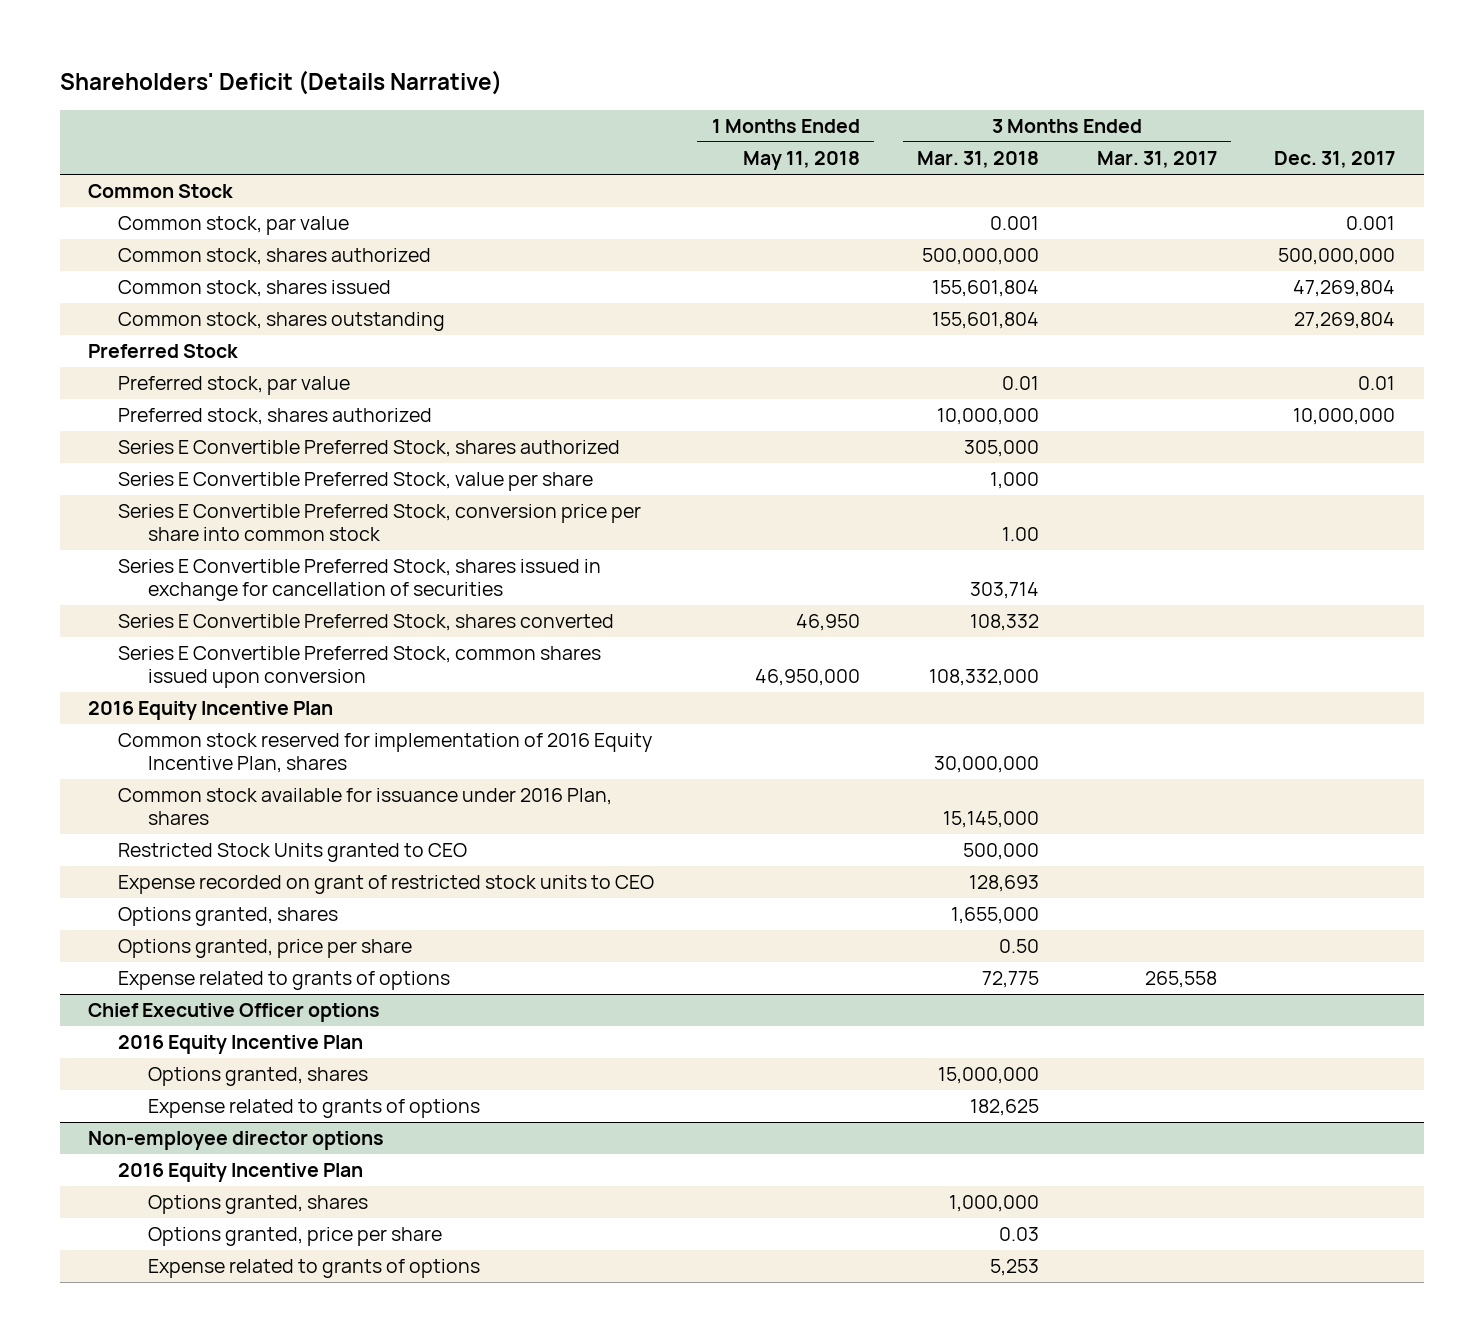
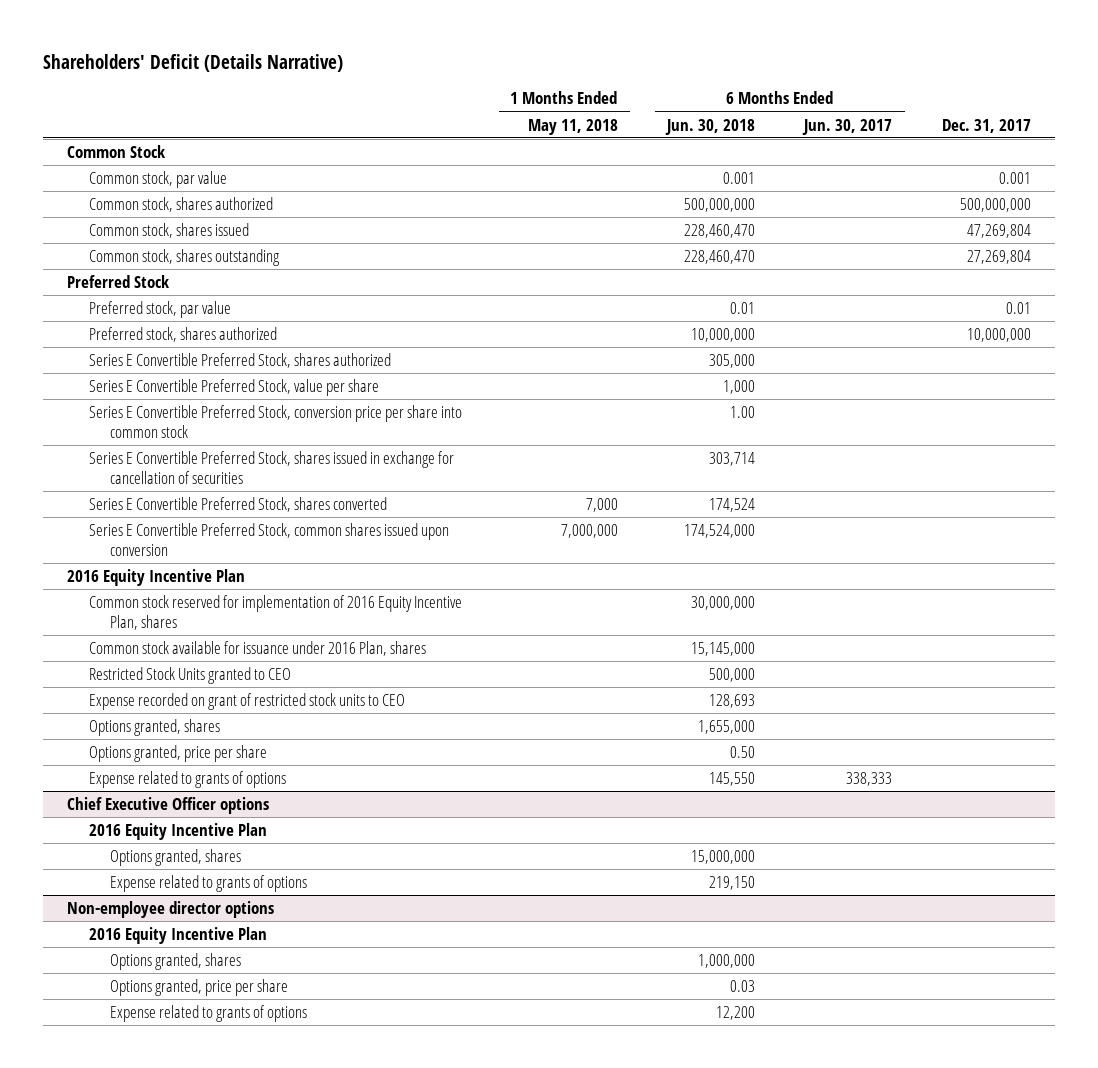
- | 1 Months Ended May 11, 2018 | 3 Months Ended Mar. 31, 2018 | 3 Months Ended Mar. 31, 2017 | Dec. 31, 2017
+ | 1 Months Ended May 11, 2018 | 6 Months Ended Jun. 30, 2018 | 6 Months Ended Jun. 30, 2017 | Dec. 31, 2017
- Series E Convertible Preferred Stock, shares converted | 46,950 | 108,332 | |
- Series E Convertible Preferred Stock, common shares issued upon conversion | 46,950,000 | 108,332,000 | |
+ Series E Convertible Preferred Stock, shares converted | 7,000 | 174,524 | |
+ Series E Convertible Preferred Stock, common shares issued upon conversion | 7,000,000 | 174,524,000 | |

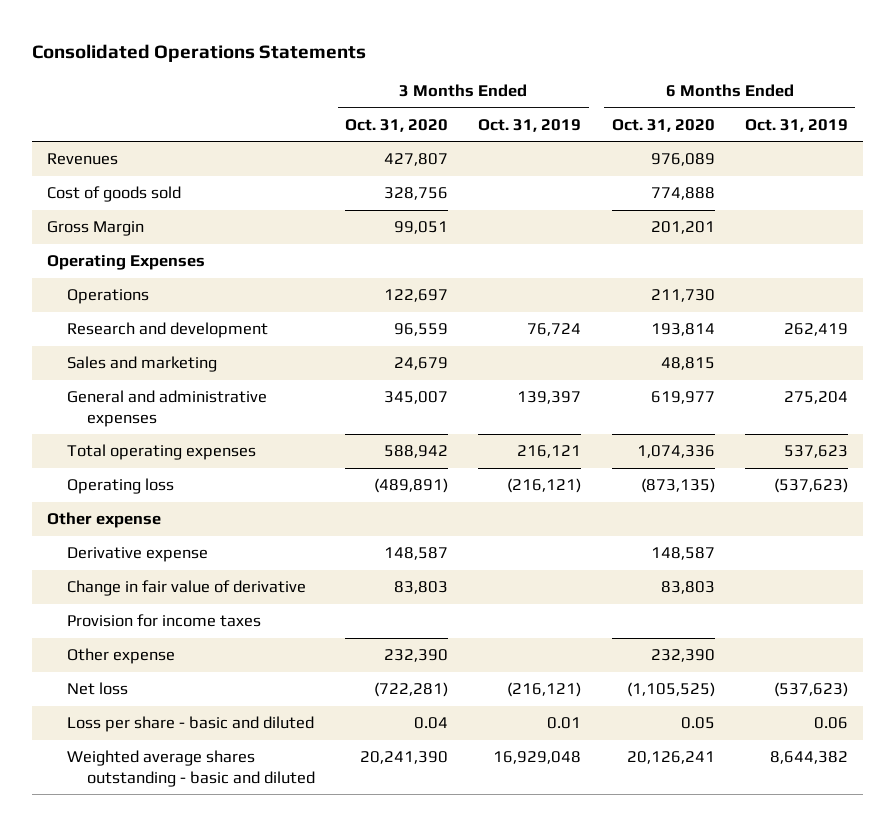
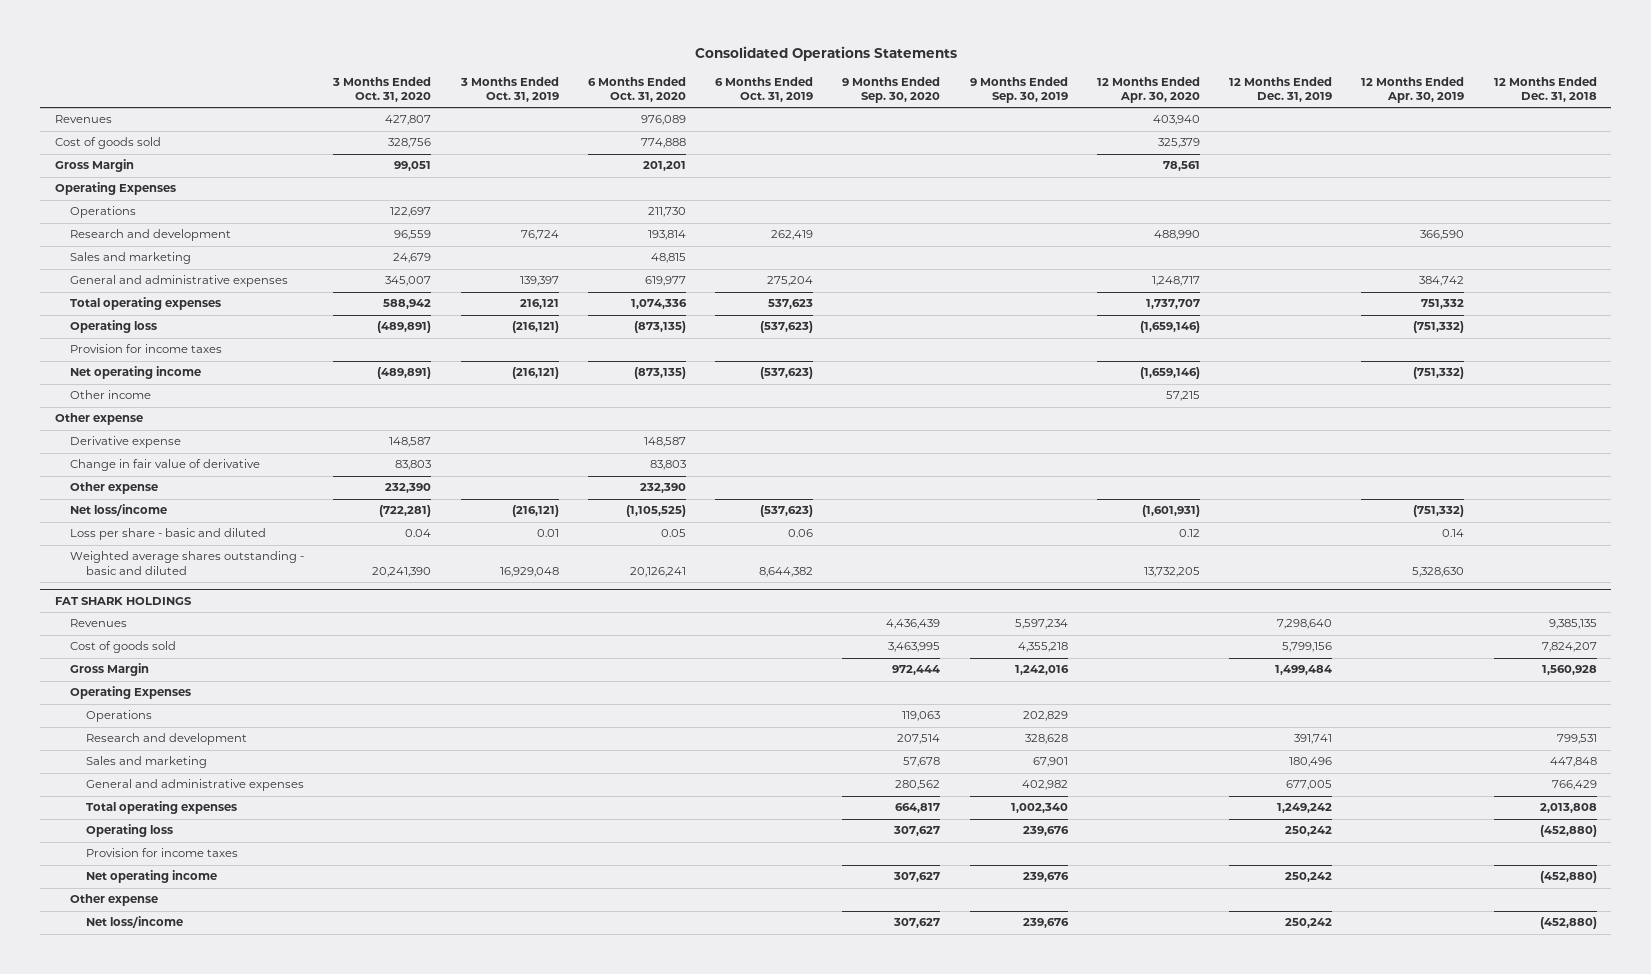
- | 3 Months Ended Oct. 31, 2020 | 3 Months Ended Oct. 31, 2019 | 6 Months Ended Oct. 31, 2020 | 6 Months Ended Oct. 31, 2019
+ | 3 Months Ended Oct. 31, 2020 | 3 Months Ended Oct. 31, 2019 | 6 Months Ended Oct. 31, 2020 | 6 Months Ended Oct. 31, 2019 | 9 Months Ended Sep. 30, 2020 | 9 Months Ended Sep. 30, 2019 | 12 Months Ended Apr. 30, 2020 | 12 Months Ended Dec. 31, 2019 | 12 Months Ended Apr. 30, 2019 | 12 Months Ended Dec. 31, 2018
moved up: Provision for income taxes
+ Net operating income | (489,891) | (216,121) | (873,135) | (537,623) | | | (1,659,146) | | (751,332) |
+ Other income | | | | | | | 57,215 | | |
- Net loss | (722,281) | (216,121) | (1,105,525) | (537,623)
+ Net loss/income | (722,281) | (216,121) | (1,105,525) | (537,623) | | | (1,601,931) | | (751,332) |
+ FAT SHARK HOLDINGS
+ Revenues | | | | | 4,436,439 | 5,597,234 | | 7,298,640 | | 9,385,135
+ Cost of goods sold | | | | | 3,463,995 | 4,355,218 | | 5,799,156 | | 7,824,207
+ Gross Margin | | | | | 972,444 | 1,242,016 | | 1,499,484 | | 1,560,928
+ Operating Expenses
+ Operations | | | | | 119,063 | 202,829 | | | |
+ Research and development | | | | | 207,514 | 328,628 | | 391,741 | | 799,531
+ Sales and marketing | | | | | 57,678 | 67,901 | | 180,496 | | 447,848
+ General and administrative expenses | | | | | 280,562 | 402,982 | | 677,005 | | 766,429
+ Total operating expenses | | | | | 664,817 | 1,002,340 | | 1,249,242 | | 2,013,808
+ Operating loss | | | | | 307,627 | 239,676 | | 250,242 | | (452,880)
+ Provision for income taxes
+ Net operating income | | | | | 307,627 | 239,676 | | 250,242 | | (452,880)
+ Other expense
+ Net loss/income | | | | | 307,627 | 239,676 | | 250,242 | | (452,880)

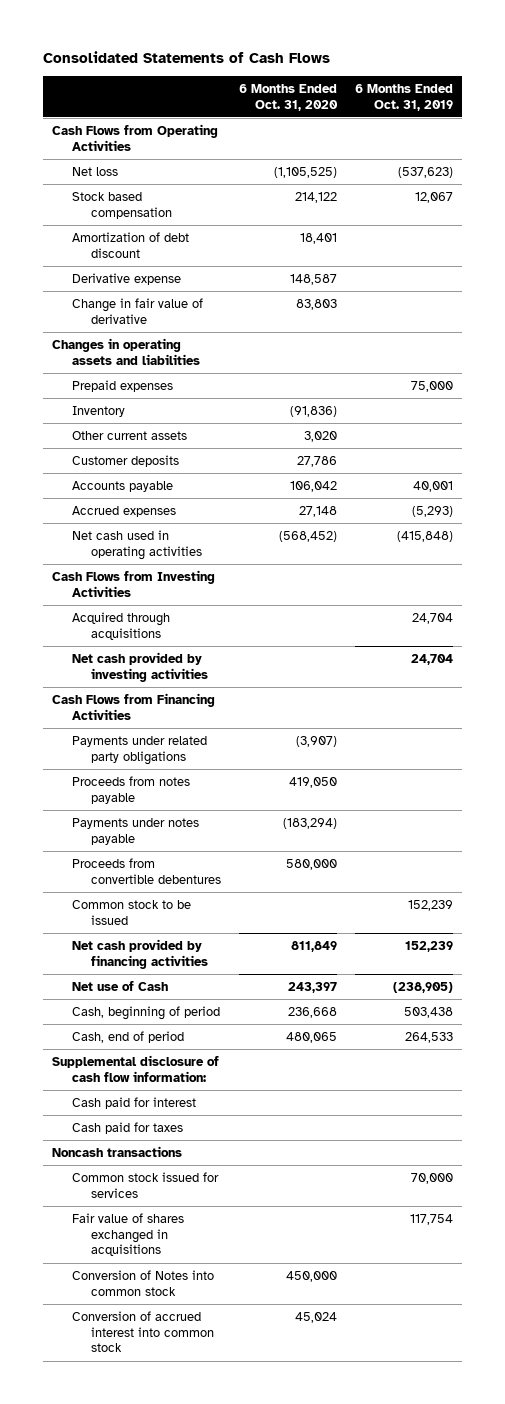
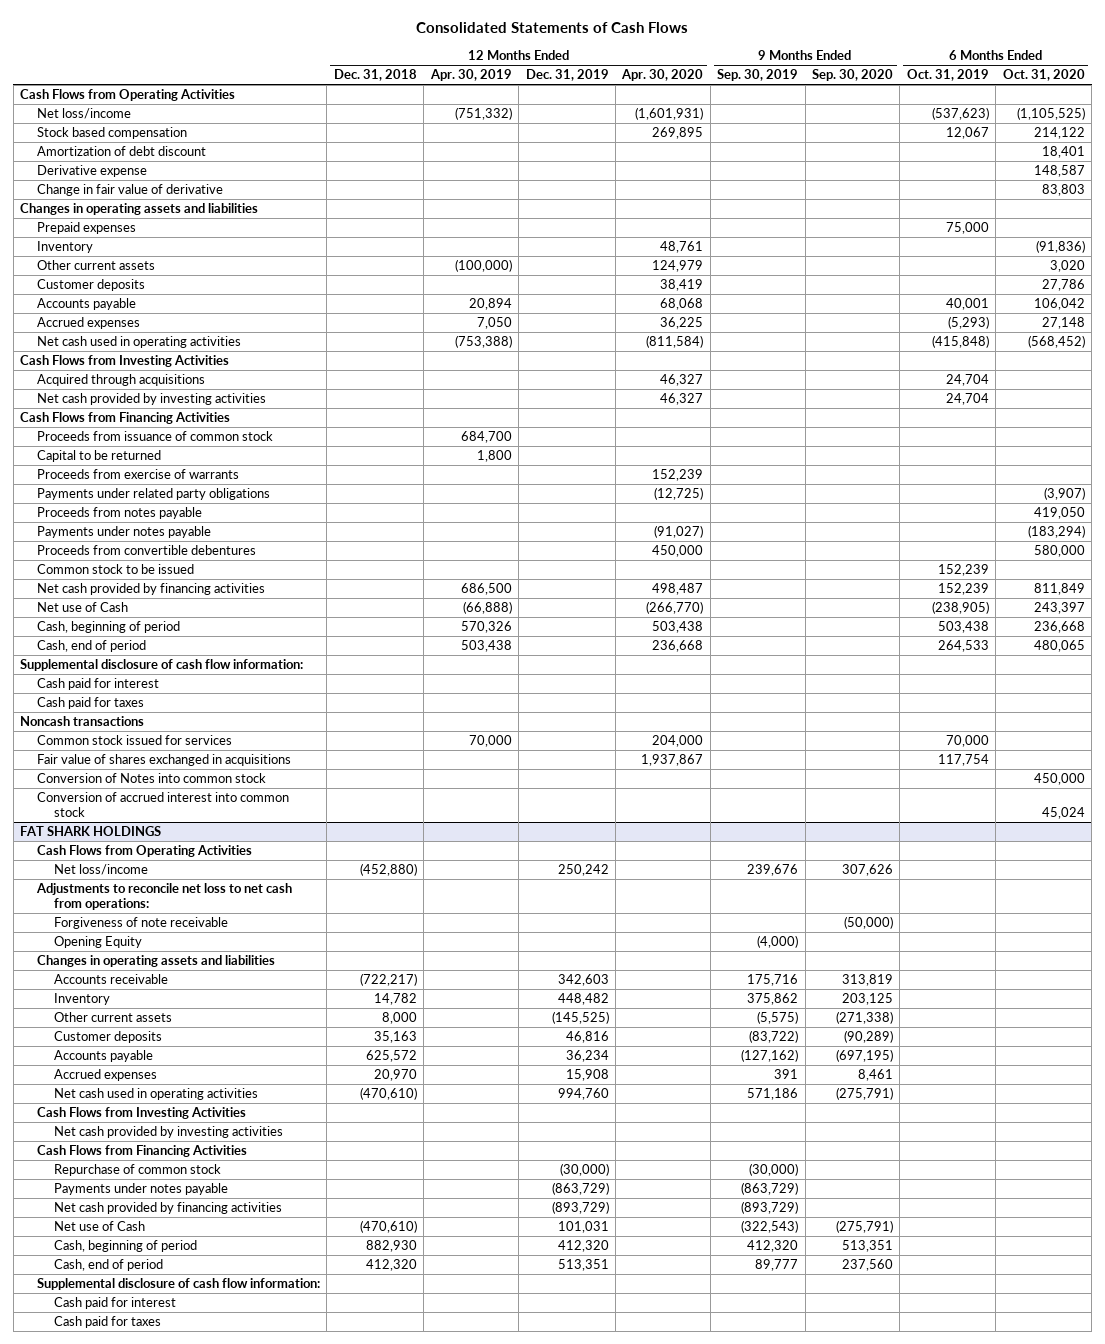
- | 6 Months Ended Oct. 31, 2020 | 6 Months Ended Oct. 31, 2019
+ | 12 Months Ended Dec. 31, 2018 | 12 Months Ended Apr. 30, 2019 | 12 Months Ended Dec. 31, 2019 | 12 Months Ended Apr. 30, 2020 | 9 Months Ended Sep. 30, 2019 | 9 Months Ended Sep. 30, 2020 | 6 Months Ended Oct. 31, 2019 | 6 Months Ended Oct. 31, 2020
- Net loss | (1,105,525) | (537,623)
+ Net loss/income | | (751,332) | | (1,601,931) | | | (537,623) | (1,105,525)
+ Proceeds from issuance of common stock | | 684,700 | | | | | |
+ Capital to be returned | | 1,800 | | | | | |
+ Proceeds from exercise of warrants | | | | 152,239 | | | |
+ FAT SHARK HOLDINGS
+ Cash Flows from Operating Activities
+ Net loss/income | (452,880) | | 250,242 | | 239,676 | 307,626 | |
+ Adjustments to reconcile net loss to net cash from operations:
+ Forgiveness of note receivable | | | | | | (50,000) | |
+ Opening Equity | | | | | (4,000) | | |
+ Changes in operating assets and liabilities
+ Accounts receivable | (722,217) | | 342,603 | | 175,716 | 313,819 | |
+ Inventory | 14,782 | | 448,482 | | 375,862 | 203,125 | |
+ Other current assets | 8,000 | | (145,525) | | (5,575) | (271,338) | |
+ Customer deposits | 35,163 | | 46,816 | | (83,722) | (90,289) | |
+ Accounts payable | 625,572 | | 36,234 | | (127,162) | (697,195) | |
+ Accrued expenses | 20,970 | | 15,908 | | 391 | 8,461 | |
+ Net cash used in operating activities | (470,610) | | 994,760 | | 571,186 | (275,791) | |
+ Cash Flows from Investing Activities
+ Net cash provided by investing activities
+ Cash Flows from Financing Activities
+ Repurchase of common stock | | | (30,000) | | (30,000) | | |
+ Payments under notes payable | | | (863,729) | | (863,729) | | |
+ Net cash provided by financing activities | | | (893,729) | | (893,729) | | |
+ Net use of Cash | (470,610) | | 101,031 | | (322,543) | (275,791) | |
+ Cash, beginning of period | 882,930 | | 412,320 | | 412,320 | 513,351 | |
+ Cash, end of period | 412,320 | | 513,351 | | 89,777 | 237,560 | |
+ Supplemental disclosure of cash flow information:
+ Cash paid for interest
+ Cash paid for taxes

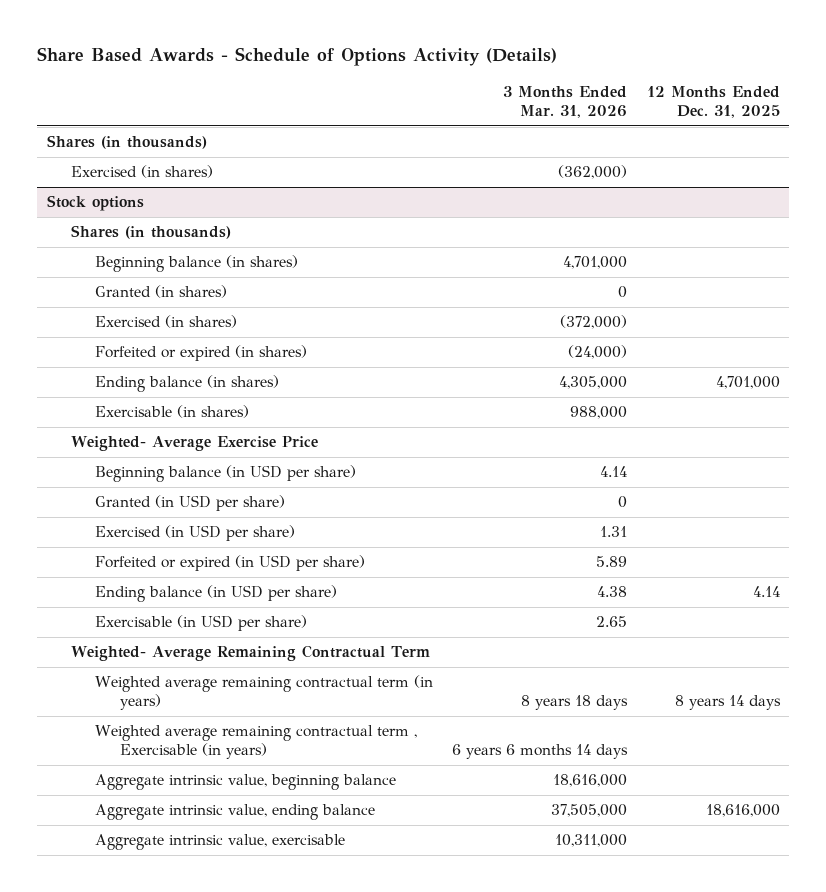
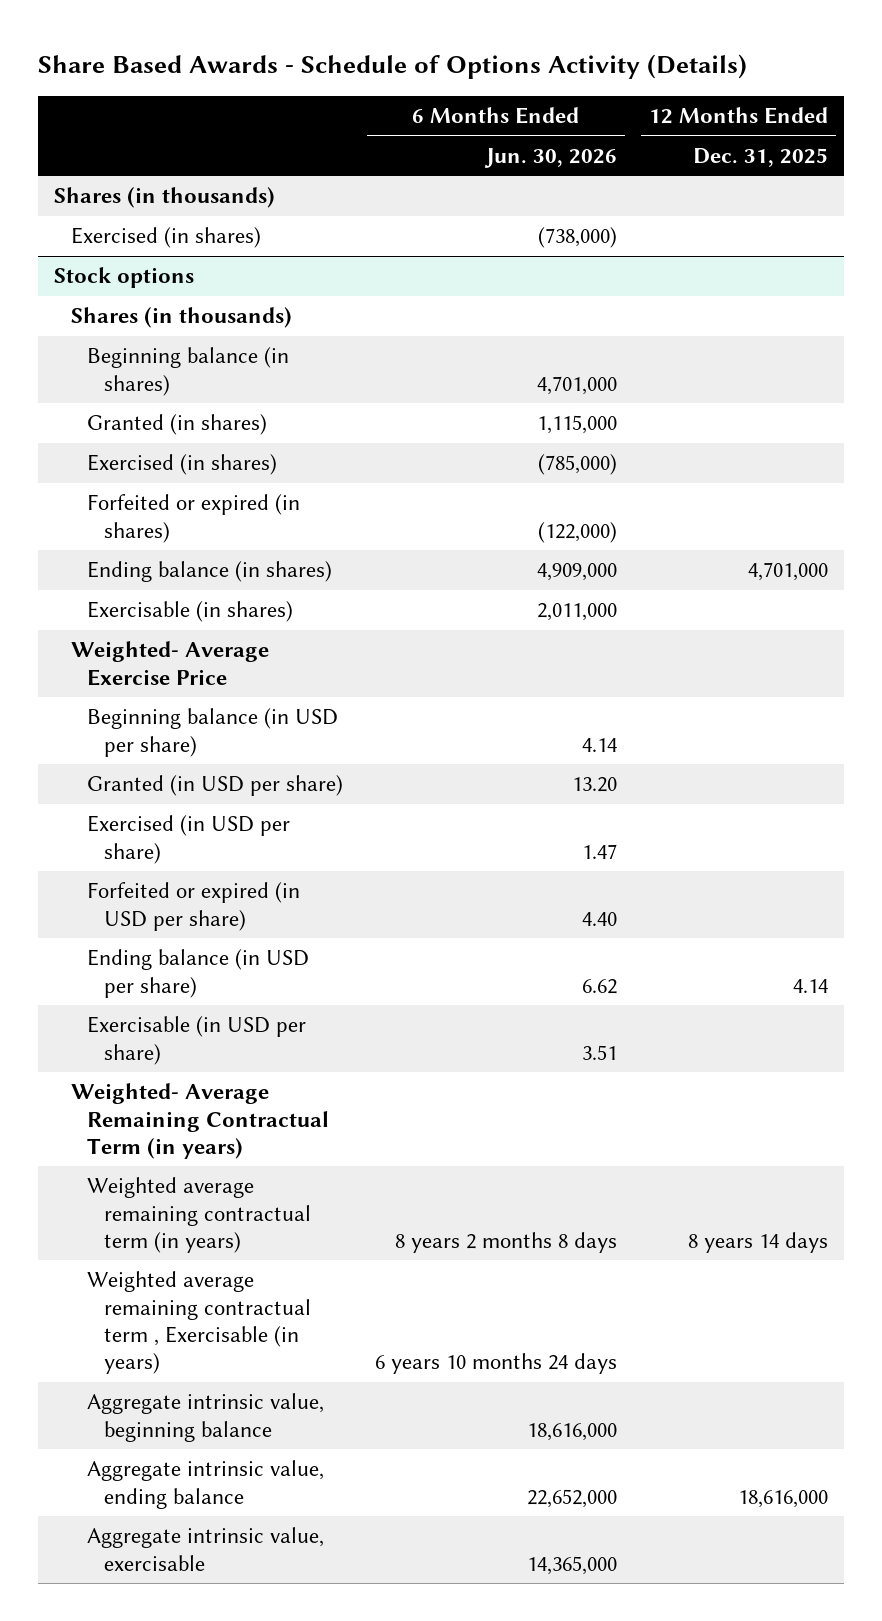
- | 3 Months Ended Mar. 31, 2026 | 12 Months Ended Dec. 31, 2025
+ | 6 Months Ended Jun. 30, 2026 | 12 Months Ended Dec. 31, 2025
@ Stock options
- Weighted- Average Remaining Contractual Term
+ Weighted- Average Remaining Contractual Term (in years)

